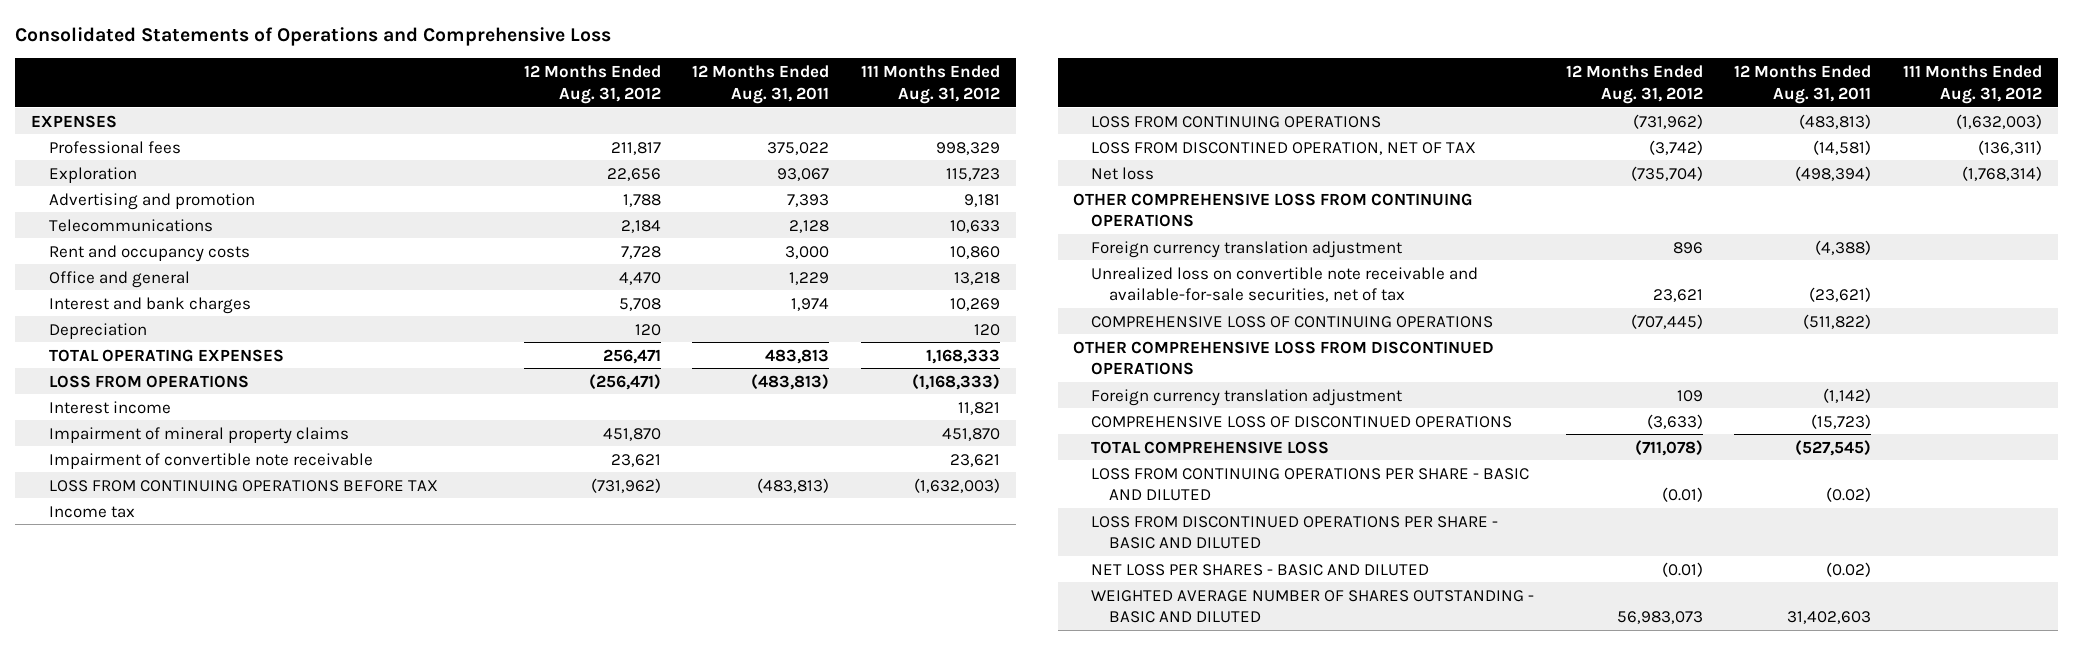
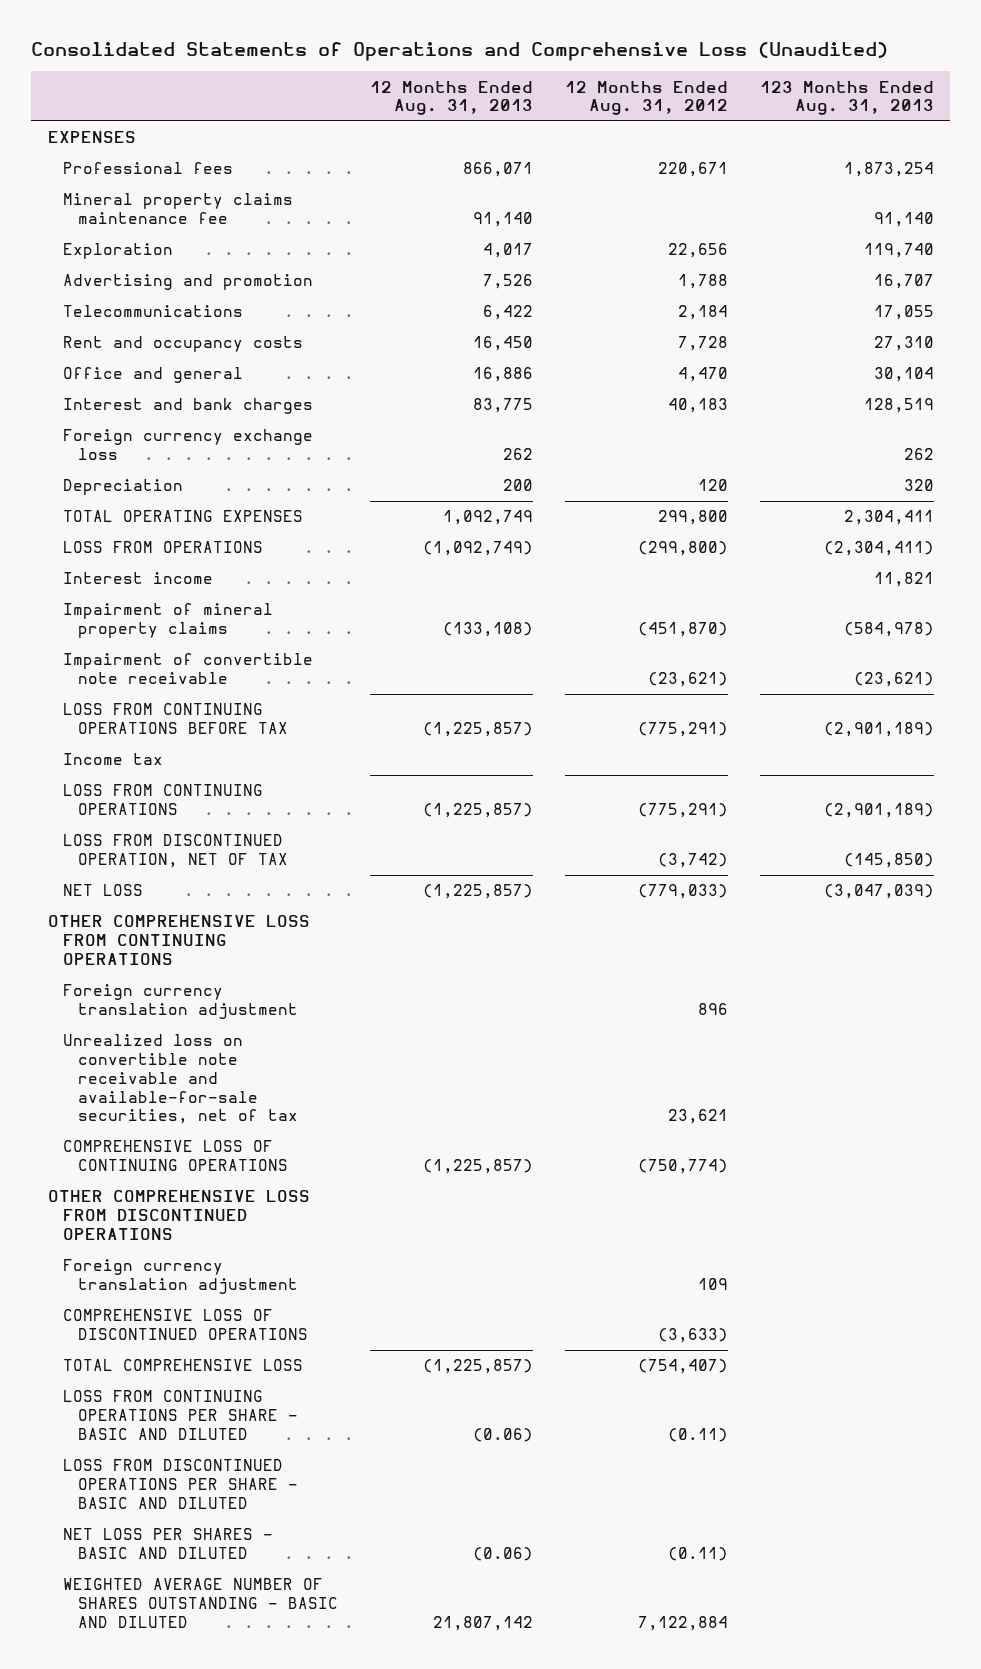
- Consolidated Statements of Operations and Comprehensive Loss
+ Consolidated Statements of Operations and Comprehensive Loss (Unaudited)
- | 12 Months Ended Aug. 31, 2012 | 12 Months Ended Aug. 31, 2011 | 111 Months Ended Aug. 31, 2012
+ | 12 Months Ended Aug. 31, 2013 | 12 Months Ended Aug. 31, 2012 | 123 Months Ended Aug. 31, 2013
- Professional fees | 211,817 | 375,022 | 998,329
+ Professional fees | 866,071 | 220,671 | 1,873,254
+ Mineral property claims maintenance fee | 91,140 | | 91,140
- Interest and bank charges | 5,708 | 1,974 | 10,269
+ Interest and bank charges | 83,775 | 40,183 | 128,519
+ Foreign currency exchange loss | 262 | | 262
- TOTAL OPERATING EXPENSES | 256,471 | 483,813 | 1,168,333
- LOSS FROM OPERATIONS | (256,471) | (483,813) | (1,168,333)
+ TOTAL OPERATING EXPENSES | 1,092,749 | 299,800 | 2,304,411
+ LOSS FROM OPERATIONS | (1,092,749) | (299,800) | (2,304,411)
- Impairment of mineral property claims | 451,870 | | 451,870
- Impairment of convertible note receivable | 23,621 | | 23,621
- LOSS FROM CONTINUING OPERATIONS BEFORE TAX | (731,962) | (483,813) | (1,632,003)
+ Impairment of mineral property claims | (133,108) | (451,870) | (584,978)
+ Impairment of convertible note receivable | | (23,621) | (23,621)
+ LOSS FROM CONTINUING OPERATIONS BEFORE TAX | (1,225,857) | (775,291) | (2,901,189)
- LOSS FROM CONTINUING OPERATIONS | (731,962) | (483,813) | (1,632,003)
- LOSS FROM DISCONTINED OPERATION, NET OF TAX | (3,742) | (14,581) | (136,311)
- Net loss | (735,704) | (498,394) | (1,768,314)
+ LOSS FROM CONTINUING OPERATIONS | (1,225,857) | (775,291) | (2,901,189)
+ LOSS FROM DISCONTINUED OPERATION, NET OF TAX | | (3,742) | (145,850)
+ NET LOSS | (1,225,857) | (779,033) | (3,047,039)
- COMPREHENSIVE LOSS OF CONTINUING OPERATIONS | (707,445) | (511,822) |
+ COMPREHENSIVE LOSS OF CONTINUING OPERATIONS | (1,225,857) | (750,774) |
- TOTAL COMPREHENSIVE LOSS | (711,078) | (527,545) |
- LOSS FROM CONTINUING OPERATIONS PER SHARE - BASIC AND DILUTED | (0.01) | (0.02) |
+ TOTAL COMPREHENSIVE LOSS | (1,225,857) | (754,407) |
+ LOSS FROM CONTINUING OPERATIONS PER SHARE - BASIC AND DILUTED | (0.06) | (0.11) |
- NET LOSS PER SHARES - BASIC AND DILUTED | (0.01) | (0.02) |
- WEIGHTED AVERAGE NUMBER OF SHARES OUTSTANDING - BASIC AND DILUTED | 56,983,073 | 31,402,603 |
+ NET LOSS PER SHARES - BASIC AND DILUTED | (0.06) | (0.11) |
+ WEIGHTED AVERAGE NUMBER OF SHARES OUTSTANDING - BASIC AND DILUTED | 21,807,142 | 7,122,884 |

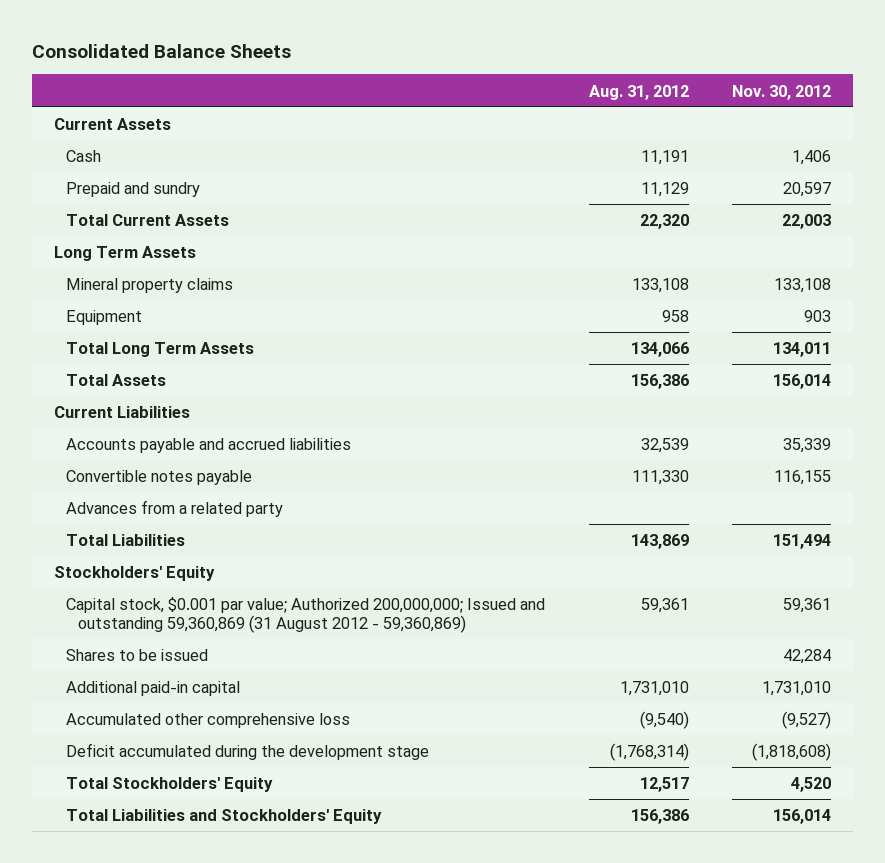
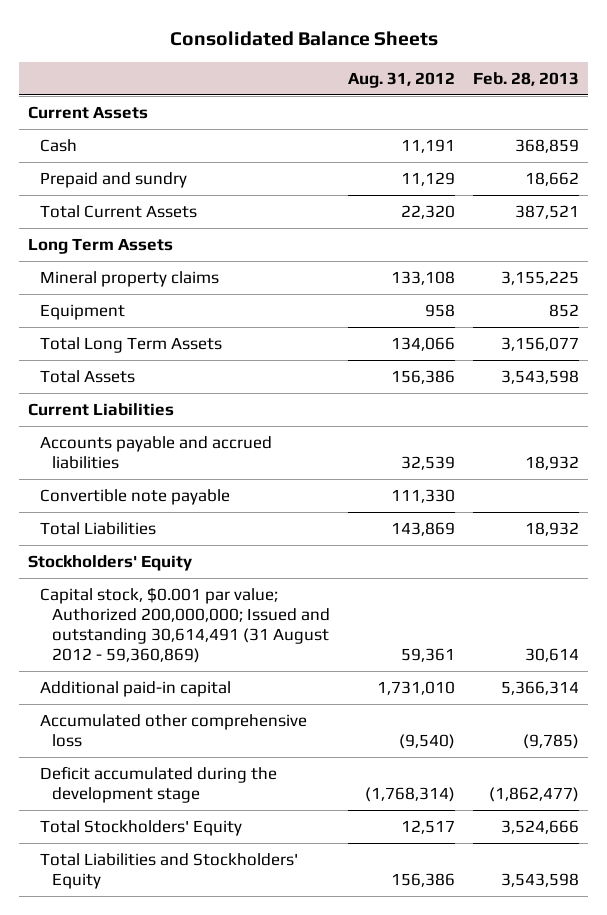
- | Aug. 31, 2012 | Nov. 30, 2012
+ | Aug. 31, 2012 | Feb. 28, 2013
- Convertible notes payable | 111,330 | 116,155
- Advances from a related party
+ Convertible note payable | 111,330 |
- Capital stock, $0.001 par value; Authorized 200,000,000; Issued and outstanding 59,360,869 (31 August 2012 - 59,360,869) | 59,361 | 59,361
- Shares to be issued | | 42,284
+ Capital stock, $0.001 par value; Authorized 200,000,000; Issued and outstanding 30,614,491 (31 August 2012 - 59,360,869) | 59,361 | 30,614

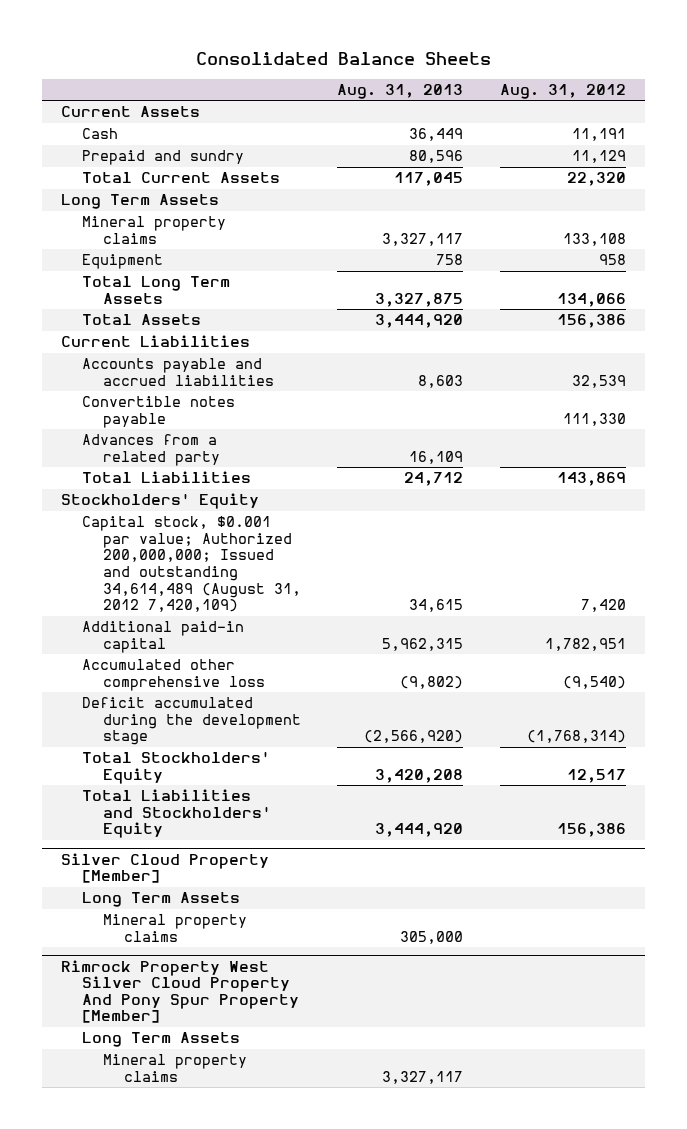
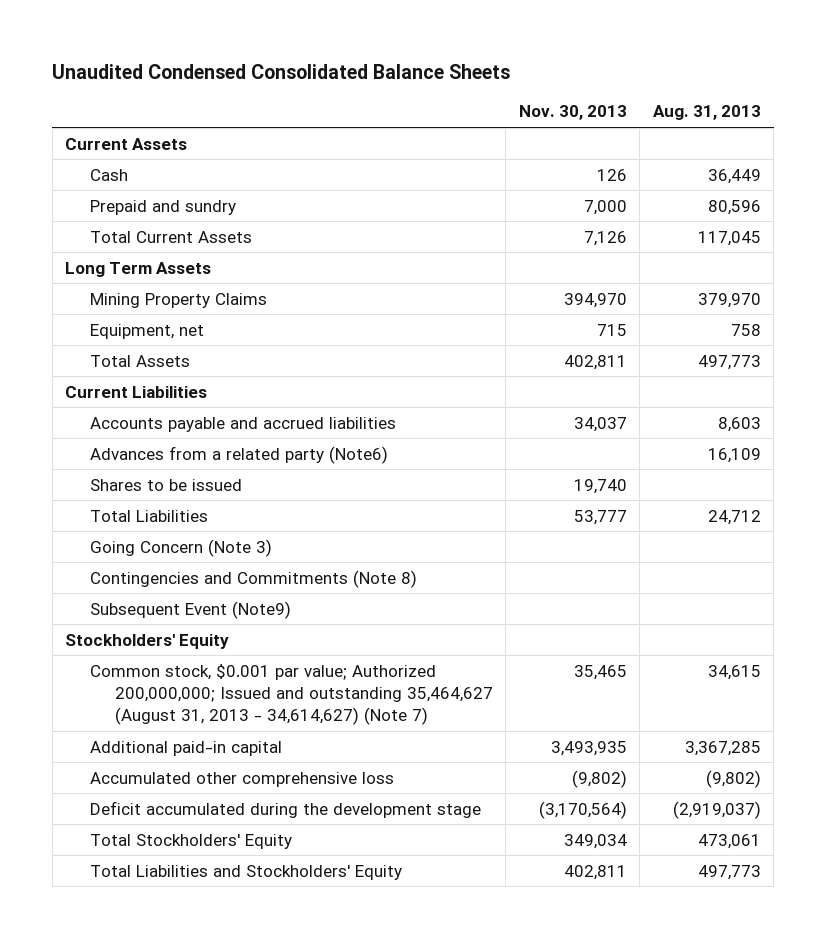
- Consolidated Balance Sheets
+ Unaudited Condensed Consolidated Balance Sheets
- | Aug. 31, 2013 | Aug. 31, 2012
+ | Nov. 30, 2013 | Aug. 31, 2013
- Mineral property claims | 3,327,117 | 133,108
- Equipment | 758 | 958
- Total Long Term Assets | 3,327,875 | 134,066
- Total Assets | 3,444,920 | 156,386
+ Mining Property Claims | 394,970 | 379,970
+ Equipment, net | 715 | 758
+ Total Assets | 402,811 | 497,773
- Convertible notes payable | | 111,330
- Advances from a related party | 16,109 |
+ Advances from a related party (Note6) | | 16,109
+ Shares to be issued | 19,740 |
+ Going Concern (Note 3)
+ Contingencies and Commitments (Note 8)
+ Subsequent Event (Note9)
- Capital stock, $0.001 par value; Authorized 200,000,000; Issued and outstanding 34,614,489 (August 31, 2012 7,420,109) | 34,615 | 7,420
- Additional paid-in capital | 5,962,315 | 1,782,951
+ Common stock, $0.001 par value; Authorized 200,000,000; Issued and outstanding 35,464,627 (August 31, 2013 - 34,614,627) (Note 7) | 35,465 | 34,615
+ Additional paid-in capital | 3,493,935 | 3,367,285
- Deficit accumulated during the development stage | (2,566,920) | (1,768,314)
- Total Stockholders' Equity | 3,420,208 | 12,517
- Total Liabilities and Stockholders' Equity | 3,444,920 | 156,386
- Silver Cloud Property [Member]
- Long Term Assets
- Mineral property claims | 305,000 |
- Rimrock Property West Silver Cloud Property And Pony Spur Property [Member]
- Long Term Assets
- Mineral property claims | 3,327,117 |
+ Deficit accumulated during the development stage | (3,170,564) | (2,919,037)
+ Total Stockholders' Equity | 349,034 | 473,061
+ Total Liabilities and Stockholders' Equity | 402,811 | 497,773

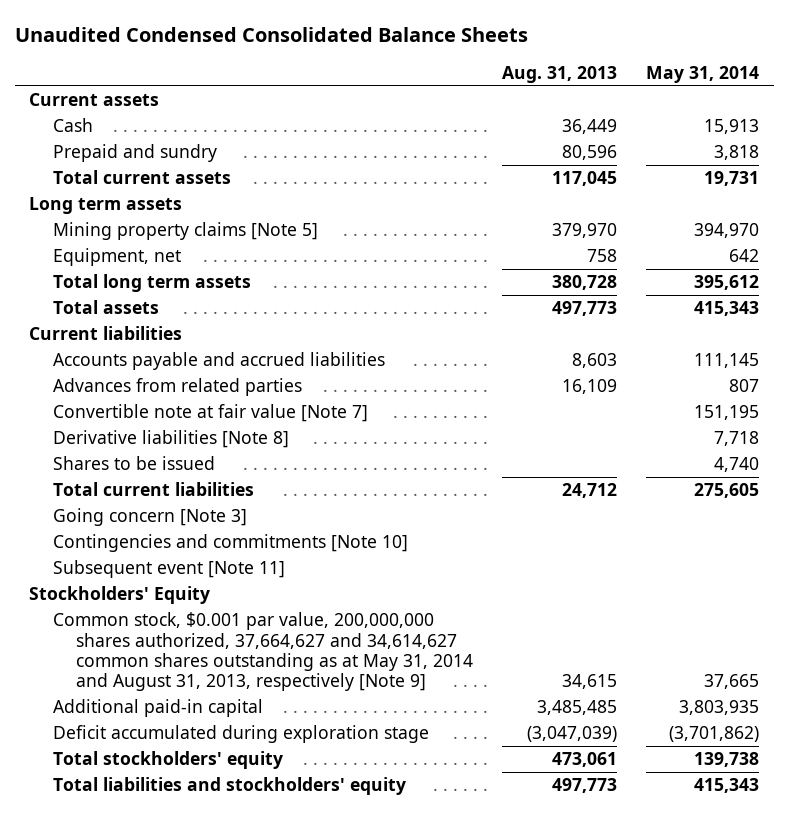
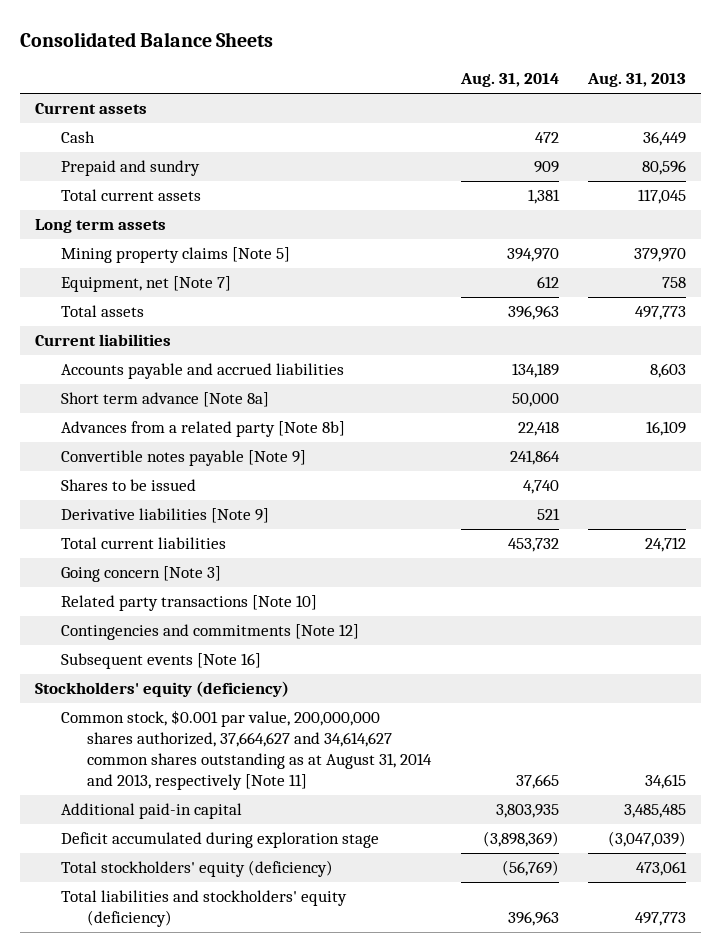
- Unaudited Condensed Consolidated Balance Sheets
+ Consolidated Balance Sheets
- | Aug. 31, 2013 | May 31, 2014
+ | Aug. 31, 2014 | Aug. 31, 2013
- Equipment, net | 758 | 642
- Total long term assets | 380,728 | 395,612
+ Equipment, net [Note 7] | 612 | 758
- Advances from related parties | 16,109 | 807
- Convertible note at fair value [Note 7] | | 151,195
- Derivative liabilities [Note 8] | | 7,718
+ Short term advance [Note 8a] | 50,000 |
+ Advances from a related party [Note 8b] | 22,418 | 16,109
+ Convertible notes payable [Note 9] | 241,864 |
+ Derivative liabilities [Note 9] | 521 |
- Contingencies and commitments [Note 10]
- Subsequent event [Note 11]
- Stockholders' Equity
- Common stock, $0.001 par value, 200,000,000 shares authorized, 37,664,627 and 34,614,627 common shares outstanding as at May 31, 2014 and August 31, 2013, respectively [Note 9] | 34,615 | 37,665
+ Related party transactions [Note 10]
+ Contingencies and commitments [Note 12]
+ Subsequent events [Note 16]
+ Stockholders' equity (deficiency)
+ Common stock, $0.001 par value, 200,000,000 shares authorized, 37,664,627 and 34,614,627 common shares outstanding as at August 31, 2014 and 2013, respectively [Note 11] | 37,665 | 34,615
- Total stockholders' equity | 473,061 | 139,738
- Total liabilities and stockholders' equity | 497,773 | 415,343
+ Total stockholders' equity (deficiency) | (56,769) | 473,061
+ Total liabilities and stockholders' equity (deficiency) | 396,963 | 497,773

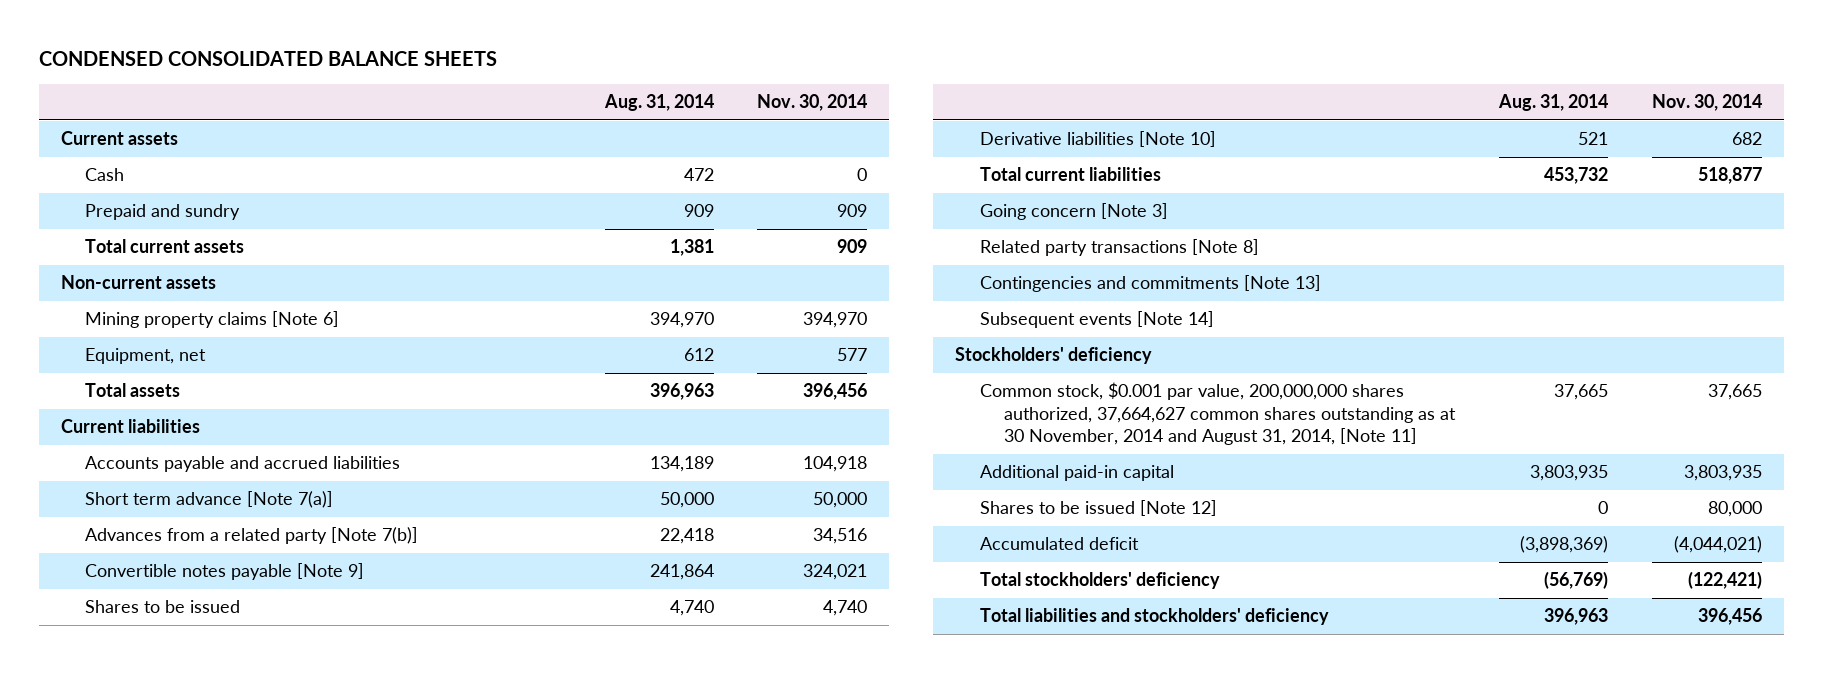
- Consolidated Balance Sheets
+ CONDENSED CONSOLIDATED BALANCE SHEETS
- | Aug. 31, 2014 | Aug. 31, 2013
+ | Aug. 31, 2014 | Nov. 30, 2014
- Long term assets
- Mining property claims [Note 5] | 394,970 | 379,970
- Equipment, net [Note 7] | 612 | 758
+ Non-current assets
+ Mining property claims [Note 6] | 394,970 | 394,970
+ Equipment, net | 612 | 577
- Short term advance [Note 8a] | 50,000 |
- Advances from a related party [Note 8b] | 22,418 | 16,109
+ Short term advance [Note 7(a)] | 50,000 | 50,000
+ Advances from a related party [Note 7(b)] | 22,418 | 34,516
- Derivative liabilities [Note 9] | 521 |
+ Derivative liabilities [Note 10] | 521 | 682
- Related party transactions [Note 10]
- Contingencies and commitments [Note 12]
- Subsequent events [Note 16]
- Stockholders' equity (deficiency)
- Common stock, $0.001 par value, 200,000,000 shares authorized, 37,664,627 and 34,614,627 common shares outstanding as at August 31, 2014 and 2013, respectively [Note 11] | 37,665 | 34,615
+ Related party transactions [Note 8]
+ Contingencies and commitments [Note 13]
+ Subsequent events [Note 14]
+ Stockholders' deficiency
+ Common stock, $0.001 par value, 200,000,000 shares authorized, 37,664,627 common shares outstanding as at 30 November, 2014 and August 31, 2014, [Note 11] | 37,665 | 37,665
- Deficit accumulated during exploration stage | (3,898,369) | (3,047,039)
- Total stockholders' equity (deficiency) | (56,769) | 473,061
- Total liabilities and stockholders' equity (deficiency) | 396,963 | 497,773
+ Shares to be issued [Note 12] | 0 | 80,000
+ Accumulated deficit | (3,898,369) | (4,044,021)
+ Total stockholders' deficiency | (56,769) | (122,421)
+ Total liabilities and stockholders' deficiency | 396,963 | 396,456

